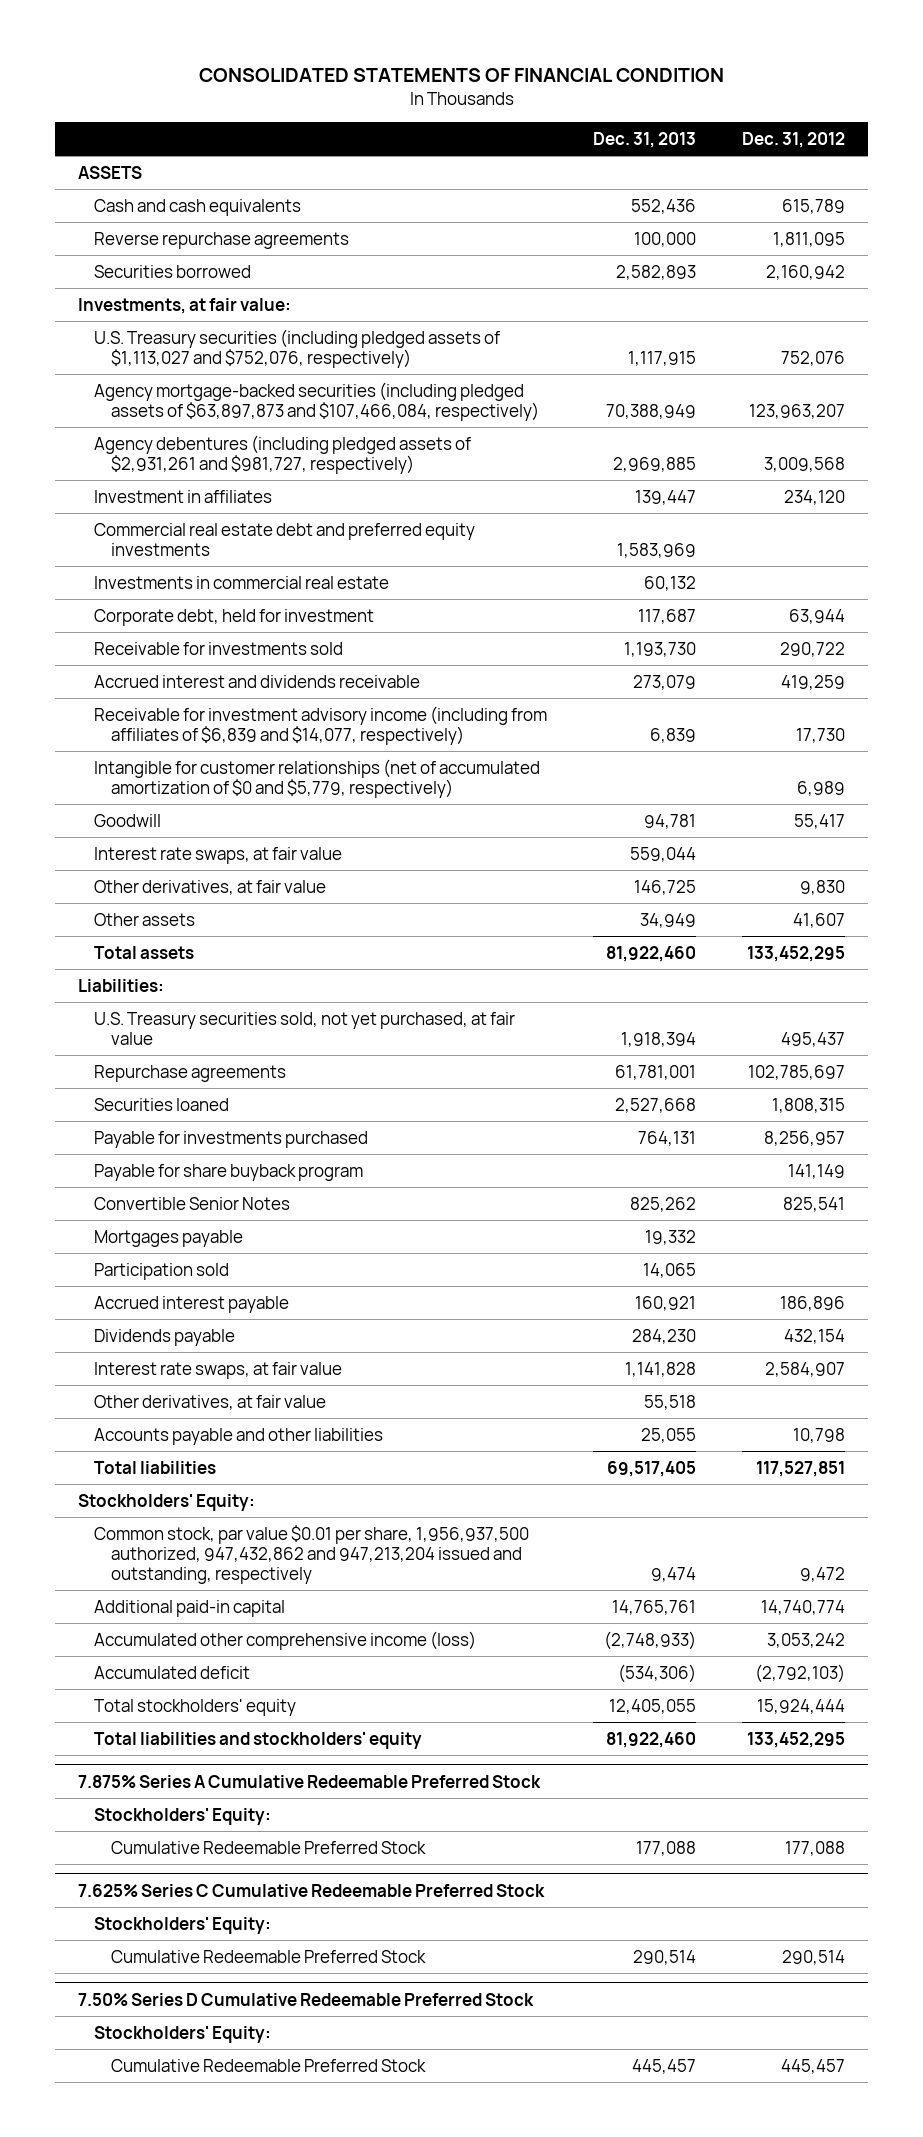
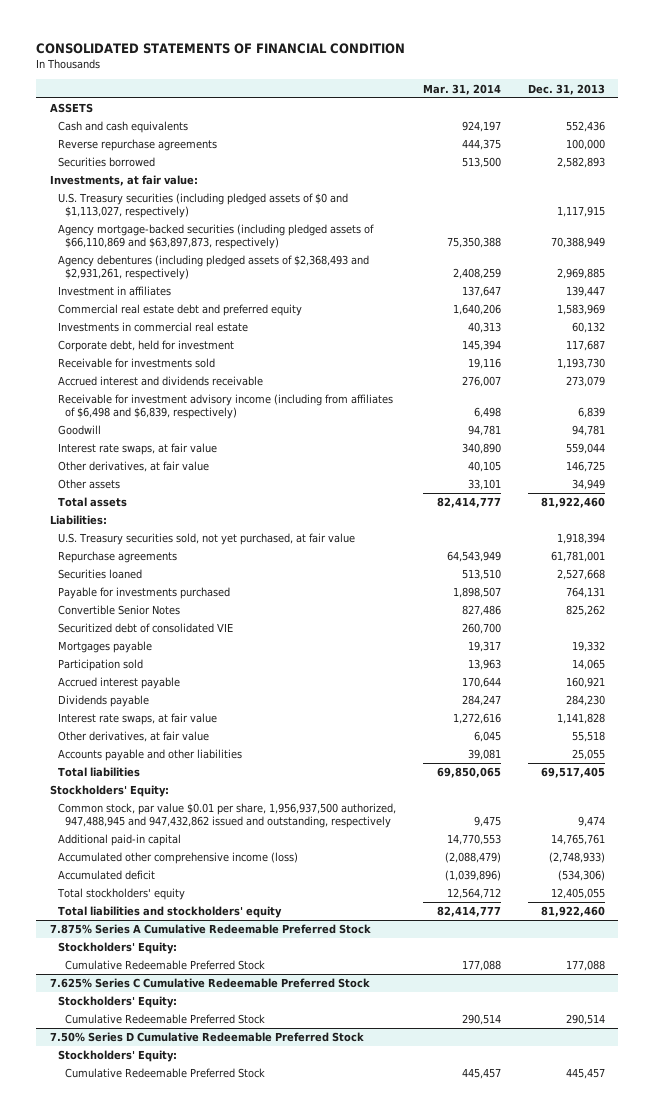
- | Dec. 31, 2013 | Dec. 31, 2012
+ | Mar. 31, 2014 | Dec. 31, 2013
- U.S. Treasury securities (including pledged assets of $1,113,027 and $752,076, respectively) | 1,117,915 | 752,076
- Agency mortgage-backed securities (including pledged assets of $63,897,873 and $107,466,084, respectively) | 70,388,949 | 123,963,207
- Agency debentures (including pledged assets of $2,931,261 and $981,727, respectively) | 2,969,885 | 3,009,568
+ U.S. Treasury securities (including pledged assets of $0 and $1,113,027, respectively) | | 1,117,915
+ Agency mortgage-backed securities (including pledged assets of $66,110,869 and $63,897,873, respectively) | 75,350,388 | 70,388,949
+ Agency debentures (including pledged assets of $2,368,493 and $2,931,261, respectively) | 2,408,259 | 2,969,885
- Commercial real estate debt and preferred equity investments | 1,583,969 |
+ Commercial real estate debt and preferred equity | 1,640,206 | 1,583,969
- Receivable for investment advisory income (including from affiliates of $6,839 and $14,077, respectively) | 6,839 | 17,730
- Intangible for customer relationships (net of accumulated amortization of $0 and $5,779, respectively) | | 6,989
+ Receivable for investment advisory income (including from affiliates of $6,498 and $6,839, respectively) | 6,498 | 6,839
- Payable for share buyback program | | 141,149
+ Securitized debt of consolidated VIE | 260,700 |
- Common stock, par value $0.01 per share, 1,956,937,500 authorized, 947,432,862 and 947,213,204 issued and outstanding, respectively | 9,474 | 9,472
+ Common stock, par value $0.01 per share, 1,956,937,500 authorized, 947,488,945 and 947,432,862 issued and outstanding, respectively | 9,475 | 9,474

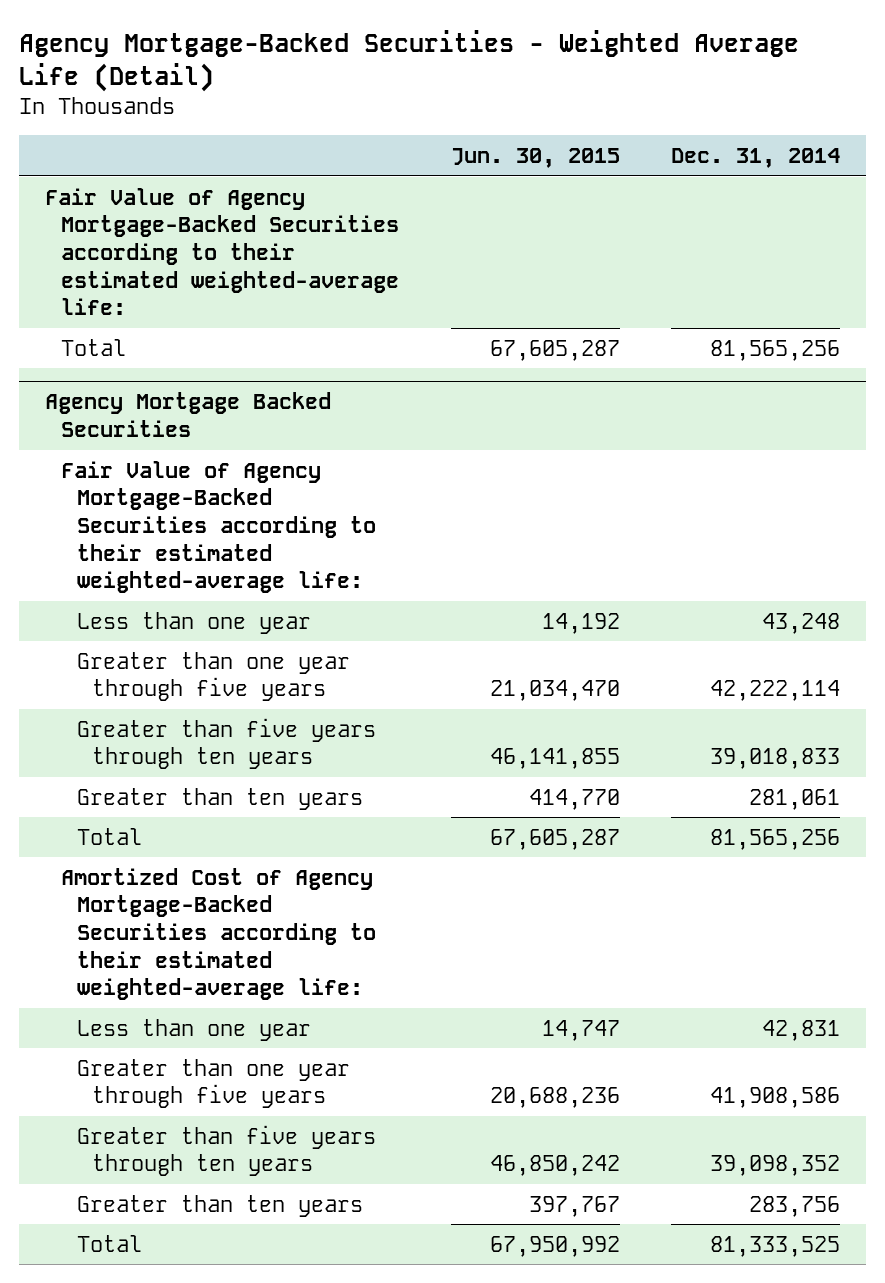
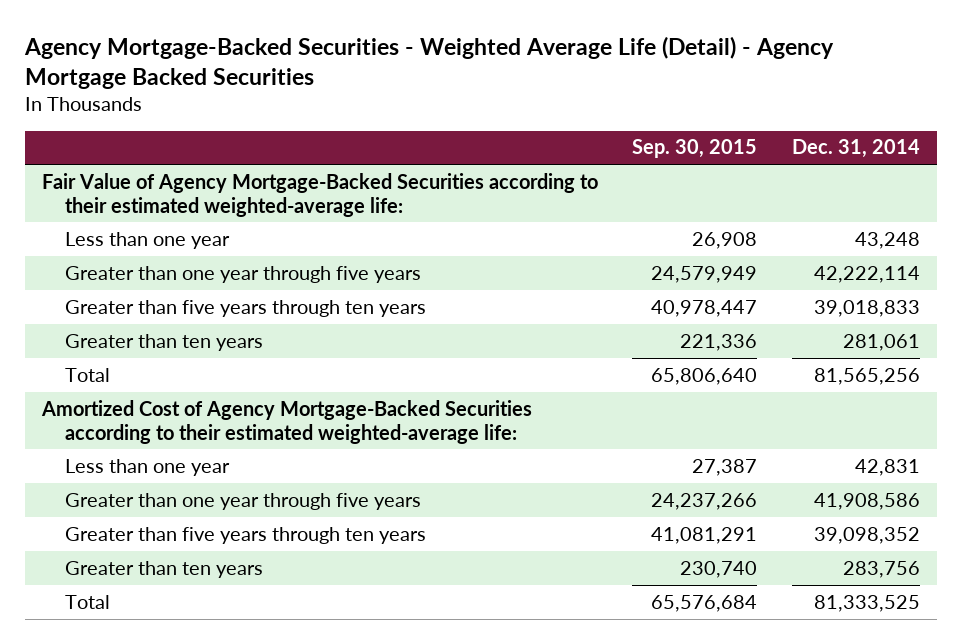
- Agency Mortgage-Backed Securities - Weighted Average Life (Detail)
+ Agency Mortgage-Backed Securities - Weighted Average Life (Detail) - Agency Mortgage Backed Securities
- | Jun. 30, 2015 | Dec. 31, 2014
+ | Sep. 30, 2015 | Dec. 31, 2014
- Total | 67,605,287 | 81,565,256
- Agency Mortgage Backed Securities
- Fair Value of Agency Mortgage-Backed Securities according to their estimated weighted-average life:

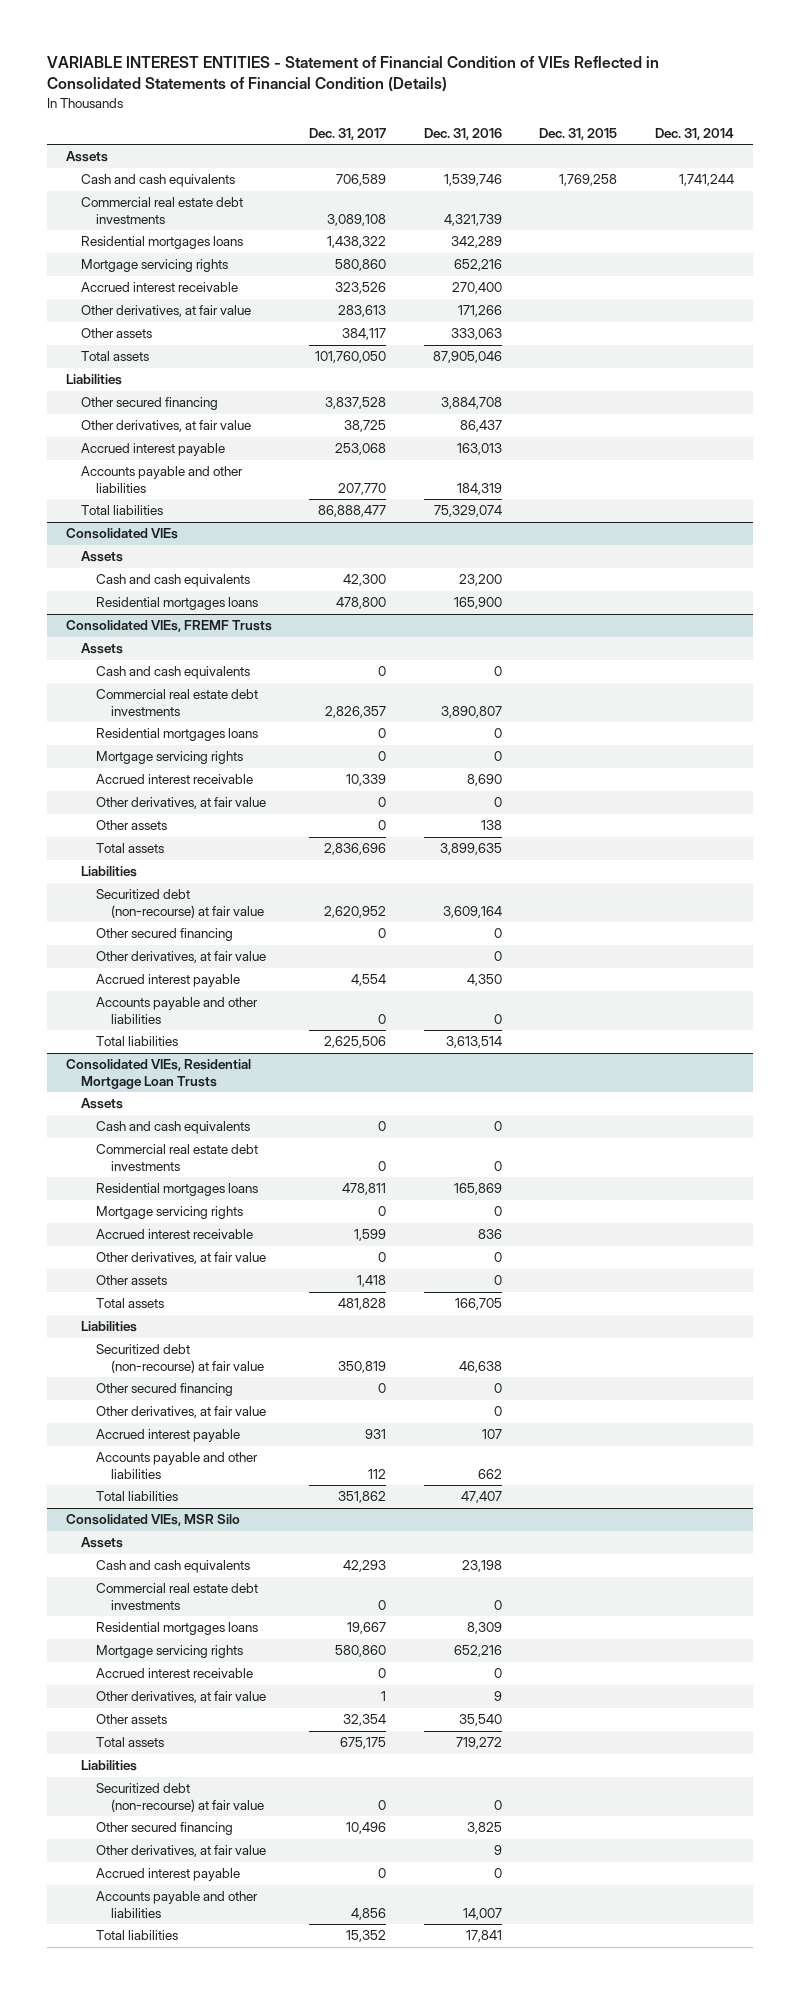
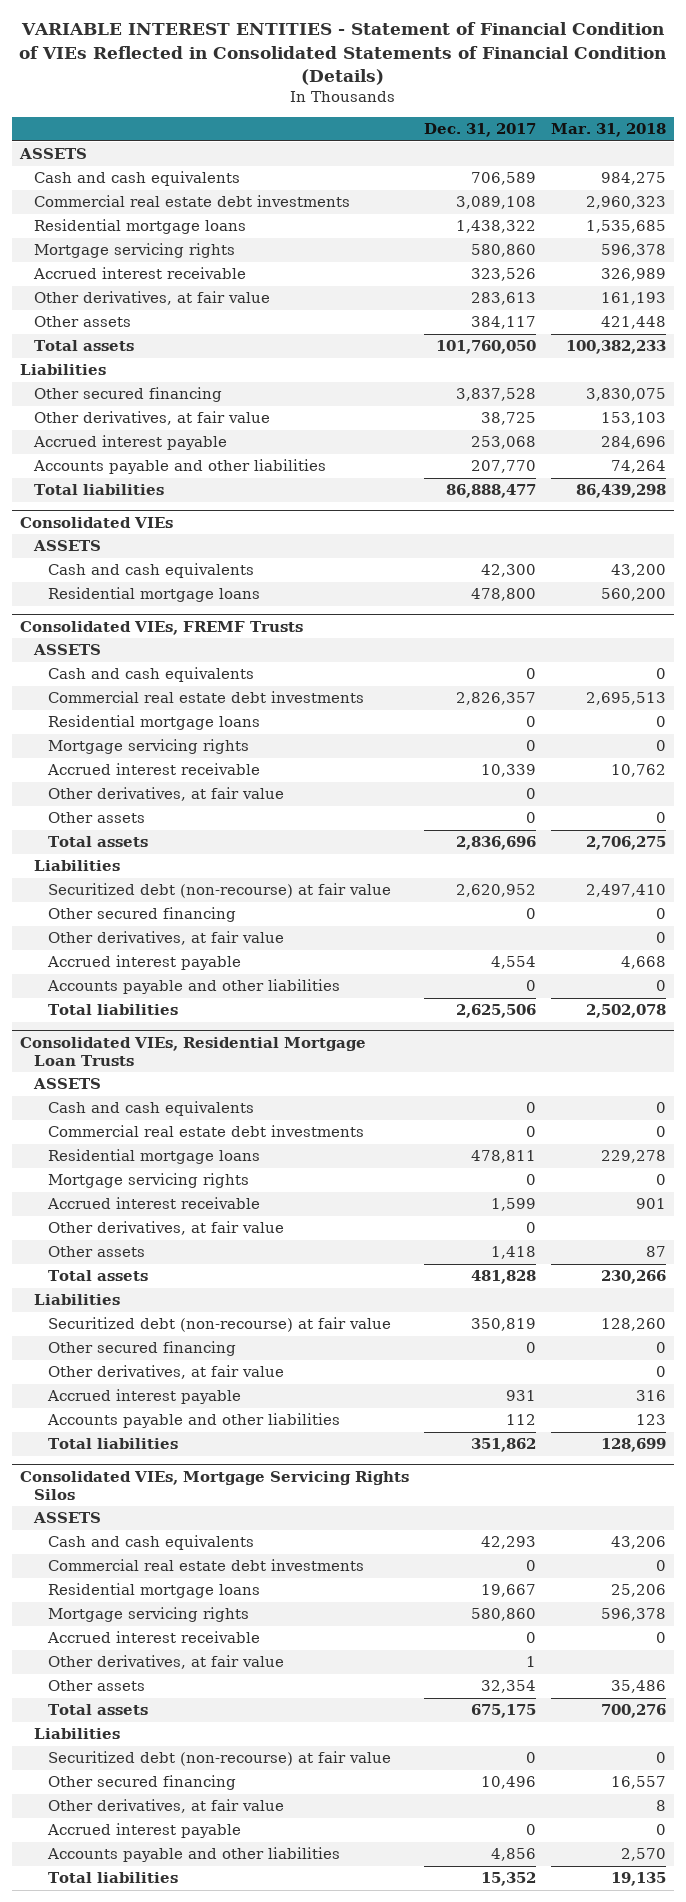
- | Dec. 31, 2017 | Dec. 31, 2016 | Dec. 31, 2015 | Dec. 31, 2014
+ | Dec. 31, 2017 | Mar. 31, 2018
- Assets
+ ASSETS
- Residential mortgages loans | 1,438,322 | 342,289 | |
+ Residential mortgage loans | 1,438,322 | 1,535,685
@ Consolidated VIEs
- Assets
+ ASSETS
- Residential mortgages loans | 478,800 | 165,900 | |
+ Residential mortgage loans | 478,800 | 560,200
@ Consolidated VIEs, FREMF Trusts
- Assets
+ ASSETS
- Residential mortgages loans | 0 | 0 | |
+ Residential mortgage loans | 0 | 0
@ Consolidated VIEs, Residential Mortgage Loan Trusts
- Assets
+ ASSETS
- Residential mortgages loans | 478,811 | 165,869 | |
+ Residential mortgage loans | 478,811 | 229,278
- Consolidated VIEs, MSR Silo
- Assets
+ Consolidated VIEs, Mortgage Servicing Rights Silos
+ ASSETS
- Residential mortgages loans | 19,667 | 8,309 | |
+ Residential mortgage loans | 19,667 | 25,206

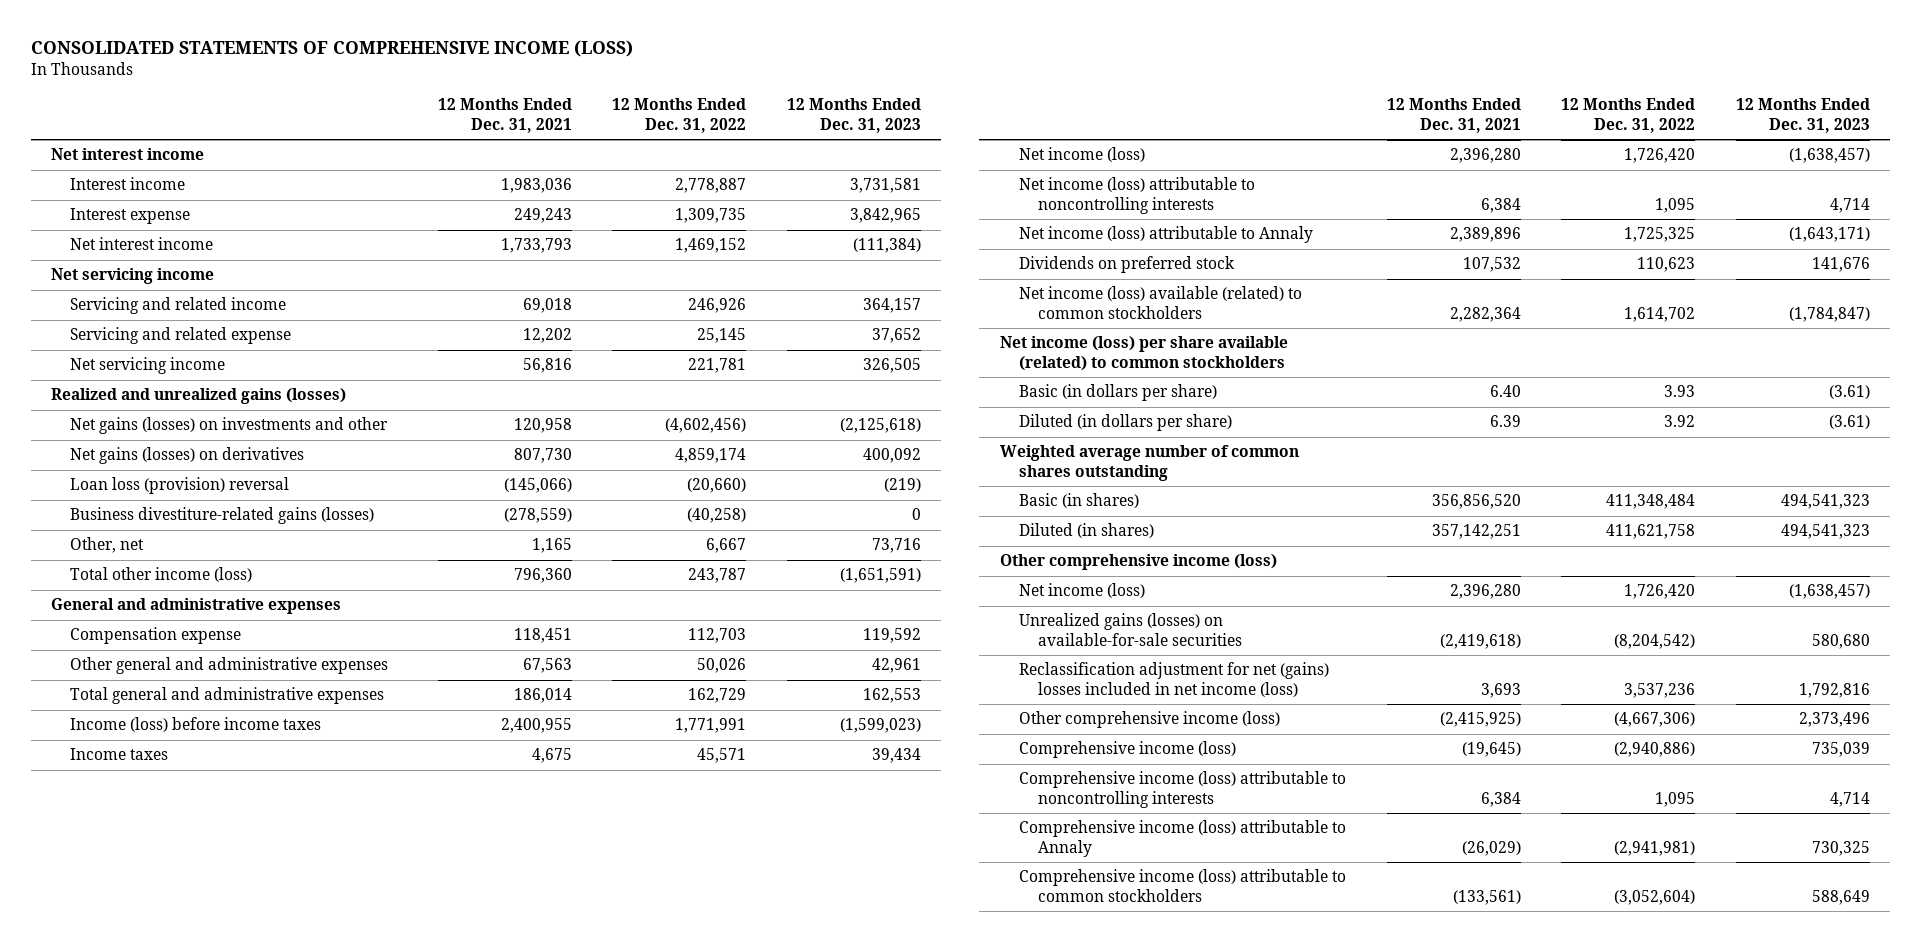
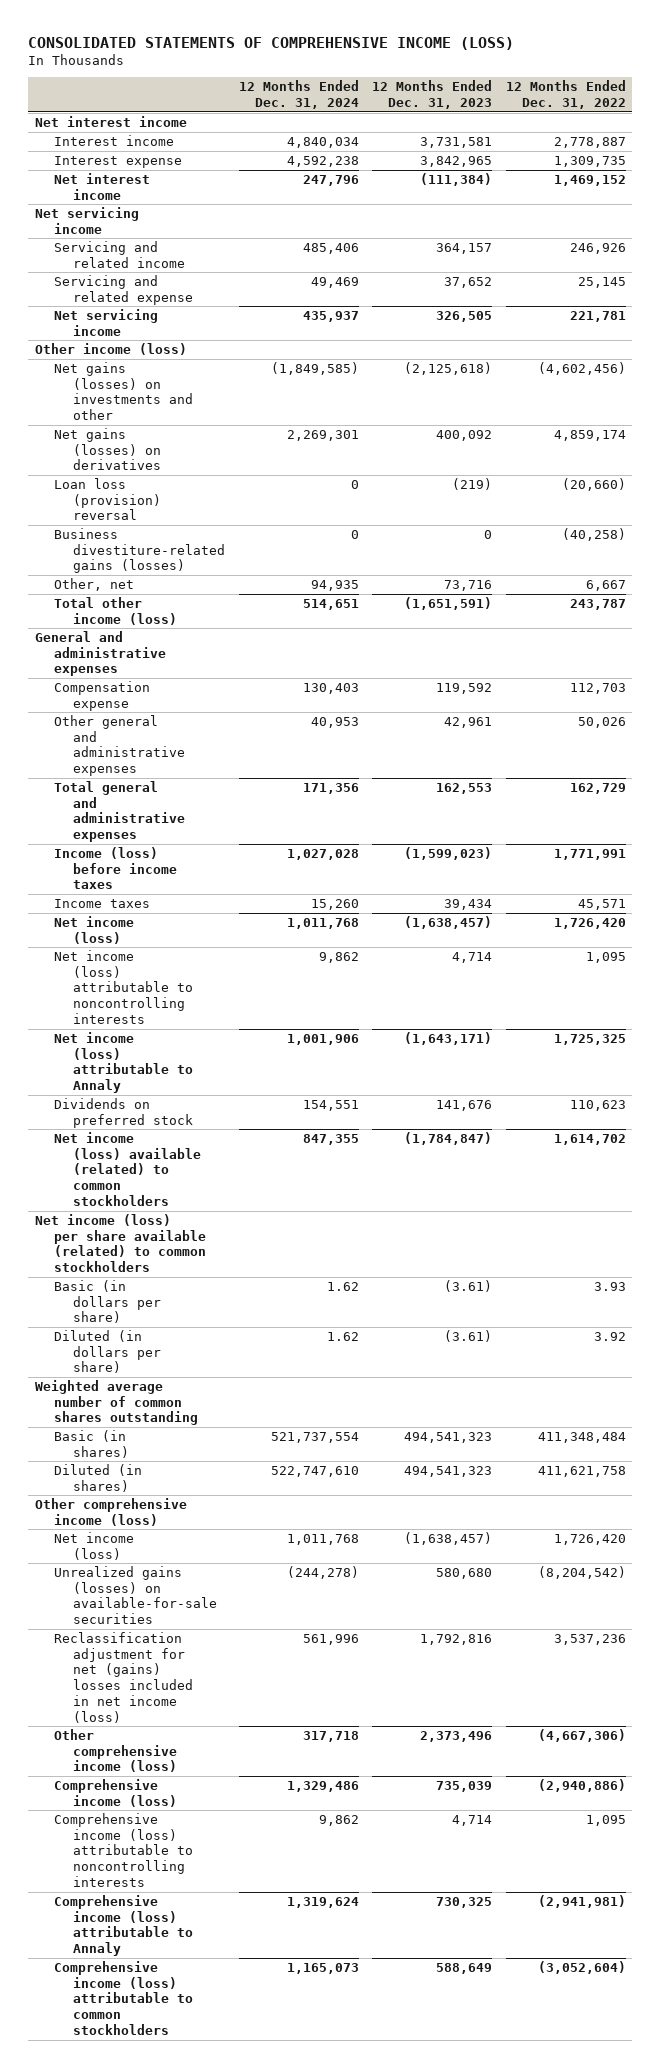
- | 12 Months Ended Dec. 31, 2021 | 12 Months Ended Dec. 31, 2022 | 12 Months Ended Dec. 31, 2023
+ | 12 Months Ended Dec. 31, 2024 | 12 Months Ended Dec. 31, 2023 | 12 Months Ended Dec. 31, 2022
- Realized and unrealized gains (losses)
+ Other income (loss)

